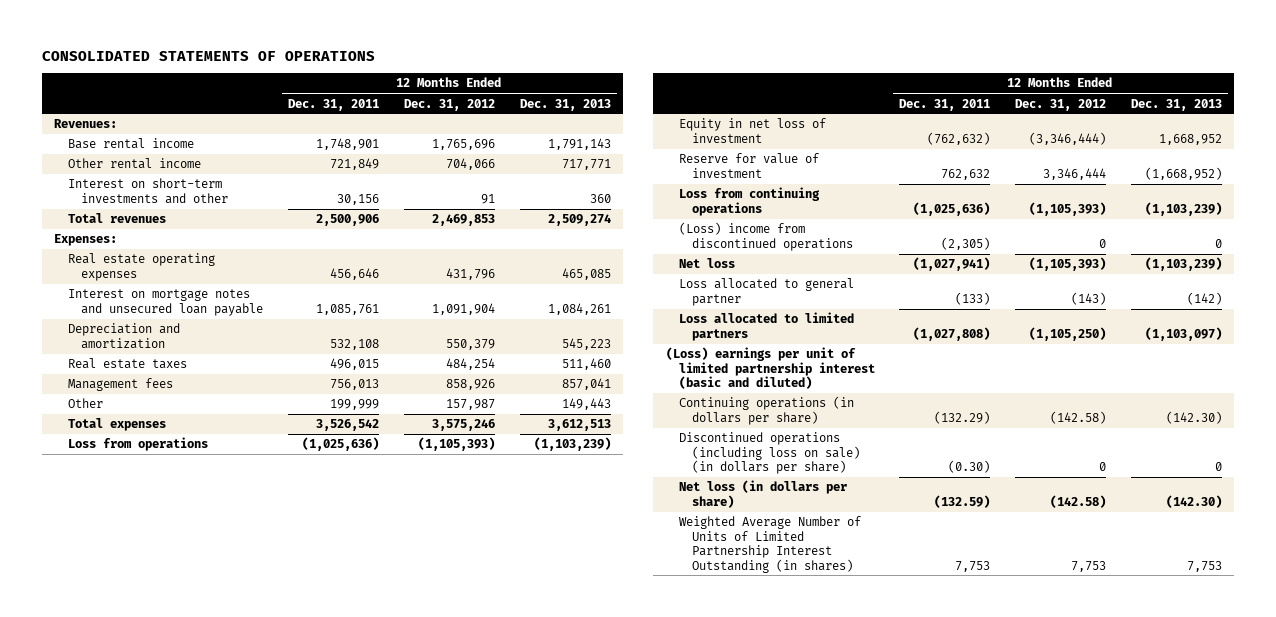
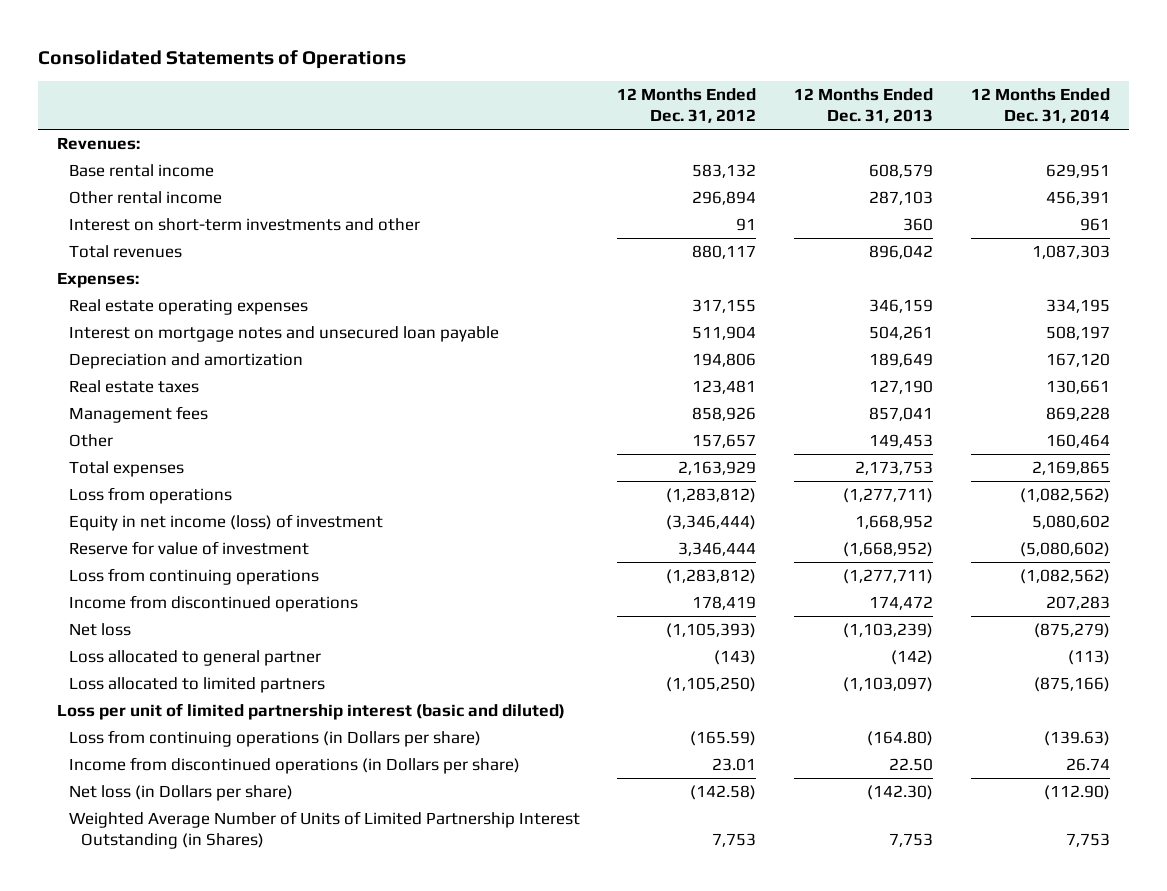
- CONSOLIDATED STATEMENTS OF OPERATIONS
+ Consolidated Statements of Operations
- | 12 Months Ended Dec. 31, 2011 | 12 Months Ended Dec. 31, 2012 | 12 Months Ended Dec. 31, 2013
+ | 12 Months Ended Dec. 31, 2012 | 12 Months Ended Dec. 31, 2013 | 12 Months Ended Dec. 31, 2014
- Base rental income | 1,748,901 | 1,765,696 | 1,791,143
- Other rental income | 721,849 | 704,066 | 717,771
+ Base rental income | 583,132 | 608,579 | 629,951
+ Other rental income | 296,894 | 287,103 | 456,391
- Total revenues | 2,500,906 | 2,469,853 | 2,509,274
+ Total revenues | 880,117 | 896,042 | 1,087,303
- Real estate operating expenses | 456,646 | 431,796 | 465,085
- Interest on mortgage notes and unsecured loan payable | 1,085,761 | 1,091,904 | 1,084,261
- Depreciation and amortization | 532,108 | 550,379 | 545,223
- Real estate taxes | 496,015 | 484,254 | 511,460
+ Real estate operating expenses | 317,155 | 346,159 | 334,195
+ Interest on mortgage notes and unsecured loan payable | 511,904 | 504,261 | 508,197
+ Depreciation and amortization | 194,806 | 189,649 | 167,120
+ Real estate taxes | 123,481 | 127,190 | 130,661
- Other | 199,999 | 157,987 | 149,443
- Total expenses | 3,526,542 | 3,575,246 | 3,612,513
- Loss from operations | (1,025,636) | (1,105,393) | (1,103,239)
- Equity in net loss of investment | (762,632) | (3,346,444) | 1,668,952
+ Other | 157,657 | 149,453 | 160,464
+ Total expenses | 2,163,929 | 2,173,753 | 2,169,865
+ Loss from operations | (1,283,812) | (1,277,711) | (1,082,562)
+ Equity in net income (loss) of investment | (3,346,444) | 1,668,952 | 5,080,602
- Loss from continuing operations | (1,025,636) | (1,105,393) | (1,103,239)
- (Loss) income from discontinued operations | (2,305) | 0 | 0
+ Loss from continuing operations | (1,283,812) | (1,277,711) | (1,082,562)
+ Income from discontinued operations | 178,419 | 174,472 | 207,283
- (Loss) earnings per unit of limited partnership interest (basic and diluted)
- Continuing operations (in dollars per share) | (132.29) | (142.58) | (142.30)
- Discontinued operations (including loss on sale) (in dollars per share) | (0.30) | 0 | 0
- Net loss (in dollars per share) | (132.59) | (142.58) | (142.30)
- Weighted Average Number of Units of Limited Partnership Interest Outstanding (in shares) | 7,753 | 7,753 | 7,753
+ Loss per unit of limited partnership interest (basic and diluted)
+ Loss from continuing operations (in Dollars per share) | (165.59) | (164.80) | (139.63)
+ Income from discontinued operations (in Dollars per share) | 23.01 | 22.50 | 26.74
+ Net loss (in Dollars per share) | (142.58) | (142.30) | (112.90)
+ Weighted Average Number of Units of Limited Partnership Interest Outstanding (in Shares) | 7,753 | 7,753 | 7,753

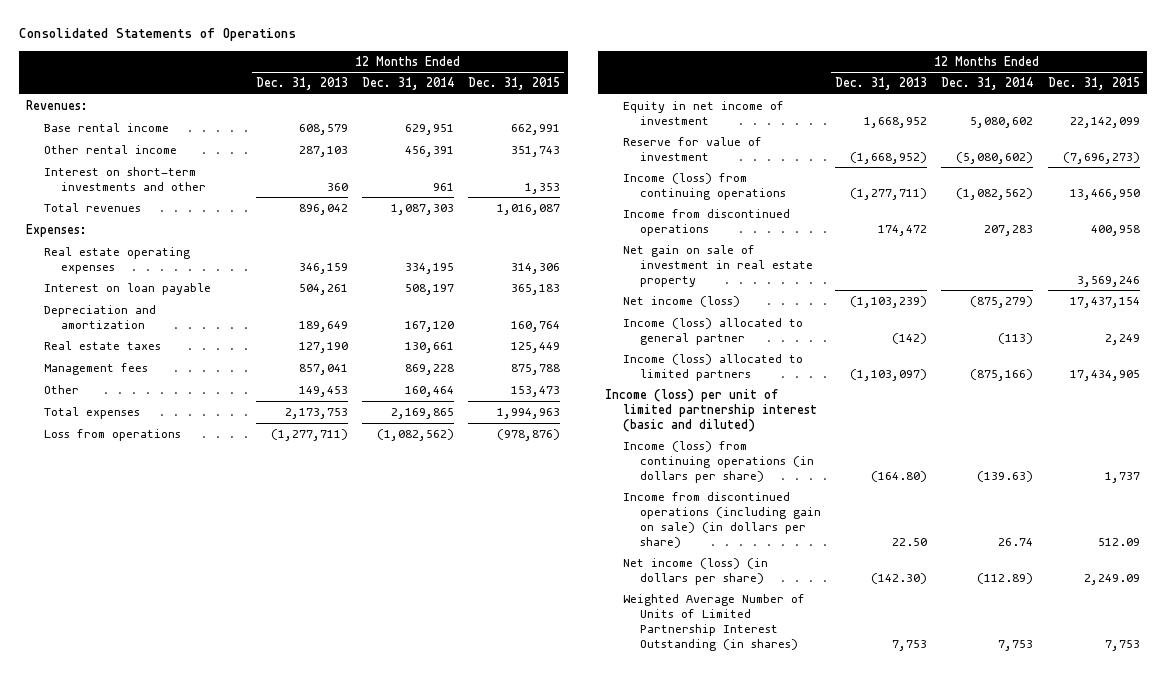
- | 12 Months Ended Dec. 31, 2012 | 12 Months Ended Dec. 31, 2013 | 12 Months Ended Dec. 31, 2014
+ | 12 Months Ended Dec. 31, 2013 | 12 Months Ended Dec. 31, 2014 | 12 Months Ended Dec. 31, 2015
- Interest on mortgage notes and unsecured loan payable | 511,904 | 504,261 | 508,197
+ Interest on loan payable | 504,261 | 508,197 | 365,183
- Equity in net income (loss) of investment | (3,346,444) | 1,668,952 | 5,080,602
+ Equity in net income of investment | 1,668,952 | 5,080,602 | 22,142,099
- Loss from continuing operations | (1,283,812) | (1,277,711) | (1,082,562)
+ Income (loss) from continuing operations | (1,277,711) | (1,082,562) | 13,466,950
- Net loss | (1,105,393) | (1,103,239) | (875,279)
- Loss allocated to general partner | (143) | (142) | (113)
- Loss allocated to limited partners | (1,105,250) | (1,103,097) | (875,166)
- Loss per unit of limited partnership interest (basic and diluted)
- Loss from continuing operations (in Dollars per share) | (165.59) | (164.80) | (139.63)
- Income from discontinued operations (in Dollars per share) | 23.01 | 22.50 | 26.74
- Net loss (in Dollars per share) | (142.58) | (142.30) | (112.90)
- Weighted Average Number of Units of Limited Partnership Interest Outstanding (in Shares) | 7,753 | 7,753 | 7,753
+ Net gain on sale of investment in real estate property | | | 3,569,246
+ Net income (loss) | (1,103,239) | (875,279) | 17,437,154
+ Income (loss) allocated to general partner | (142) | (113) | 2,249
+ Income (loss) allocated to limited partners | (1,103,097) | (875,166) | 17,434,905
+ Income (loss) per unit of limited partnership interest (basic and diluted)
+ Income (loss) from continuing operations (in dollars per share) | (164.80) | (139.63) | 1,737
+ Income from discontinued operations (including gain on sale) (in dollars per share) | 22.50 | 26.74 | 512.09
+ Net income (loss) (in dollars per share) | (142.30) | (112.89) | 2,249.09
+ Weighted Average Number of Units of Limited Partnership Interest Outstanding (in shares) | 7,753 | 7,753 | 7,753

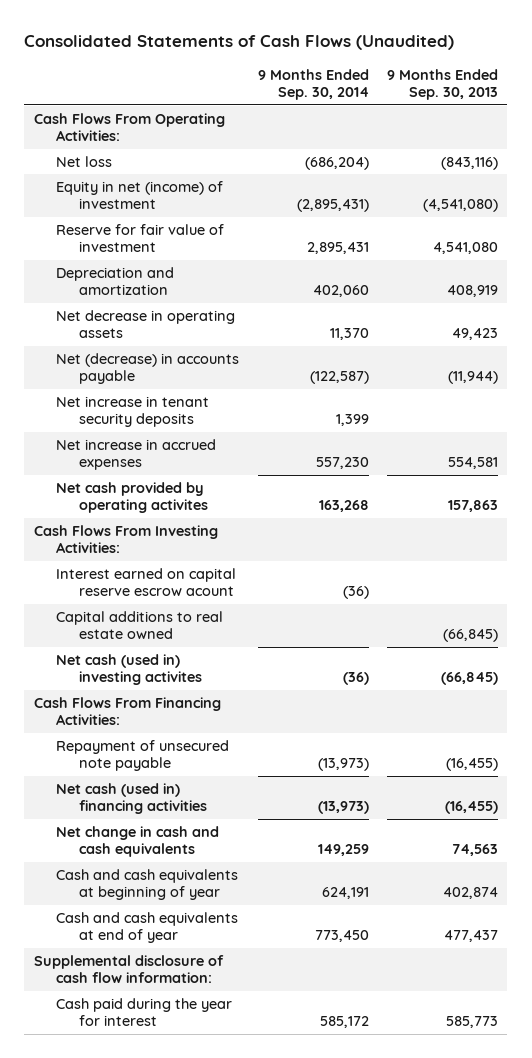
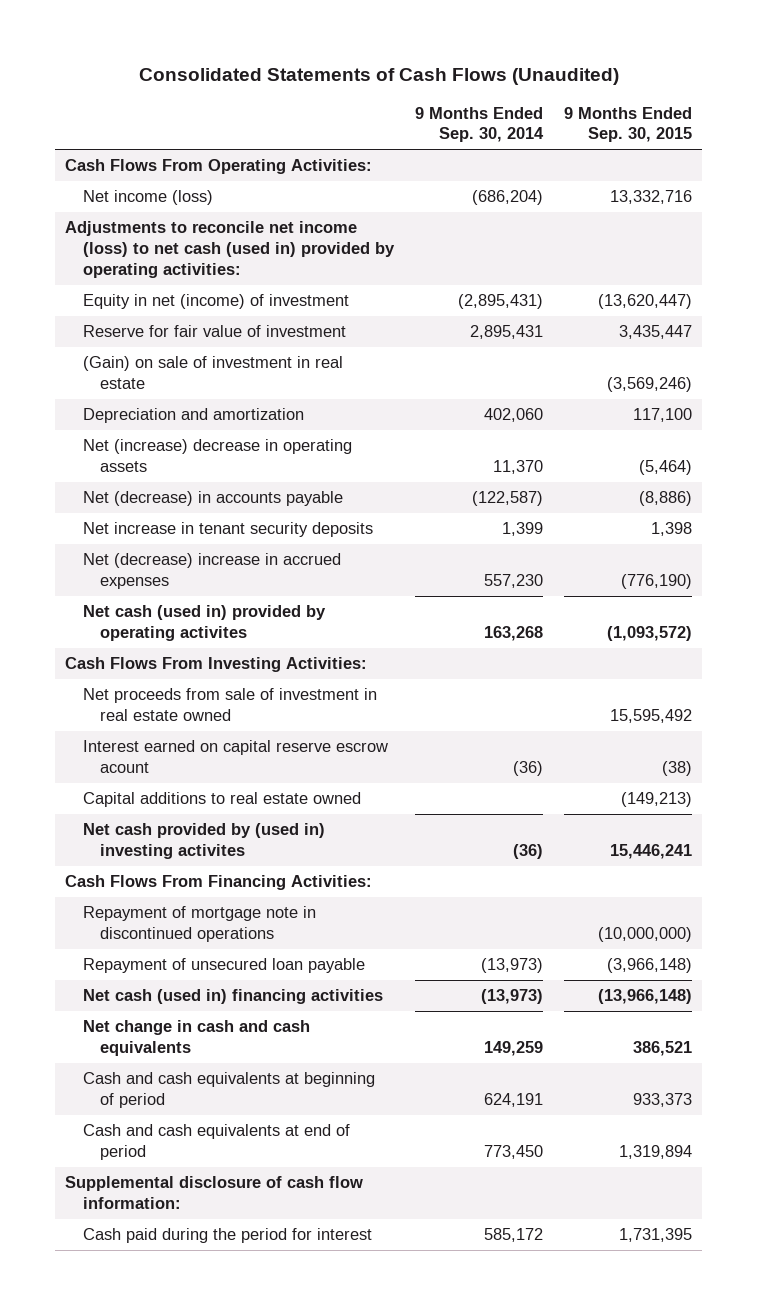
- | 9 Months Ended Sep. 30, 2014 | 9 Months Ended Sep. 30, 2013
+ | 9 Months Ended Sep. 30, 2014 | 9 Months Ended Sep. 30, 2015
- Net loss | (686,204) | (843,116)
+ Net income (loss) | (686,204) | 13,332,716
+ Adjustments to reconcile net income (loss) to net cash (used in) provided by operating activities:
+ (Gain) on sale of investment in real estate | | (3,569,246)
- Net decrease in operating assets | 11,370 | 49,423
+ Net (increase) decrease in operating assets | 11,370 | (5,464)
- Net increase in accrued expenses | 557,230 | 554,581
- Net cash provided by operating activites | 163,268 | 157,863
+ Net (decrease) increase in accrued expenses | 557,230 | (776,190)
+ Net cash (used in) provided by operating activites | 163,268 | (1,093,572)
+ Net proceeds from sale of investment in real estate owned | | 15,595,492
- Net cash (used in) investing activites | (36) | (66,845)
+ Net cash provided by (used in) investing activites | (36) | 15,446,241
- Repayment of unsecured note payable | (13,973) | (16,455)
+ Repayment of mortgage note in discontinued operations | | (10,000,000)
+ Repayment of unsecured loan payable | (13,973) | (3,966,148)
- Cash and cash equivalents at beginning of year | 624,191 | 402,874
- Cash and cash equivalents at end of year | 773,450 | 477,437
+ Cash and cash equivalents at beginning of period | 624,191 | 933,373
+ Cash and cash equivalents at end of period | 773,450 | 1,319,894
- Cash paid during the year for interest | 585,172 | 585,773
+ Cash paid during the period for interest | 585,172 | 1,731,395

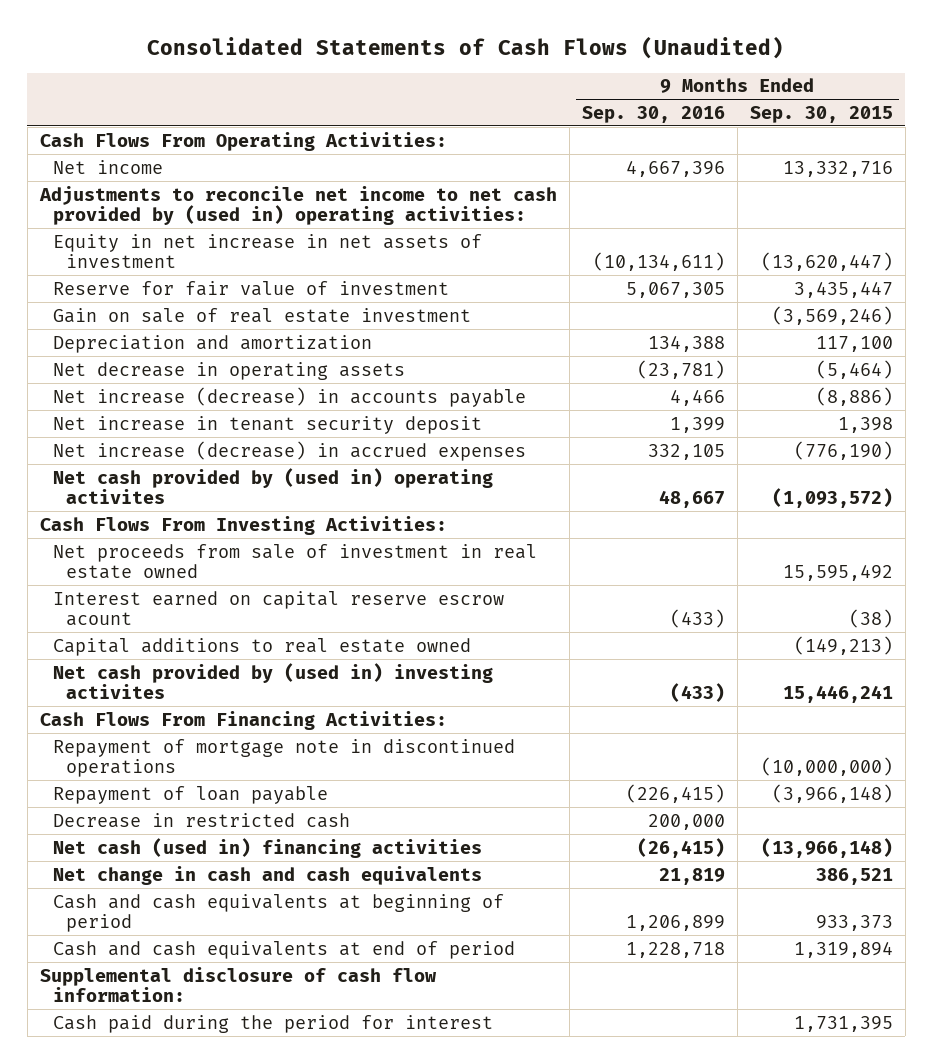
- | 9 Months Ended Sep. 30, 2014 | 9 Months Ended Sep. 30, 2015
+ | 9 Months Ended Sep. 30, 2016 | 9 Months Ended Sep. 30, 2015
- Net income (loss) | (686,204) | 13,332,716
- Adjustments to reconcile net income (loss) to net cash (used in) provided by operating activities:
- Equity in net (income) of investment | (2,895,431) | (13,620,447)
+ Net income | 4,667,396 | 13,332,716
+ Adjustments to reconcile net income to net cash provided by (used in) operating activities:
+ Equity in net increase in net assets of investment | (10,134,611) | (13,620,447)
- (Gain) on sale of investment in real estate | | (3,569,246)
+ Gain on sale of real estate investment | | (3,569,246)
- Net (increase) decrease in operating assets | 11,370 | (5,464)
- Net (decrease) in accounts payable | (122,587) | (8,886)
- Net increase in tenant security deposits | 1,399 | 1,398
- Net (decrease) increase in accrued expenses | 557,230 | (776,190)
- Net cash (used in) provided by operating activites | 163,268 | (1,093,572)
+ Net decrease in operating assets | (23,781) | (5,464)
+ Net increase (decrease) in accounts payable | 4,466 | (8,886)
+ Net increase in tenant security deposit | 1,399 | 1,398
+ Net increase (decrease) in accrued expenses | 332,105 | (776,190)
+ Net cash provided by (used in) operating activites | 48,667 | (1,093,572)
- Repayment of unsecured loan payable | (13,973) | (3,966,148)
+ Repayment of loan payable | (226,415) | (3,966,148)
+ Decrease in restricted cash | 200,000 |

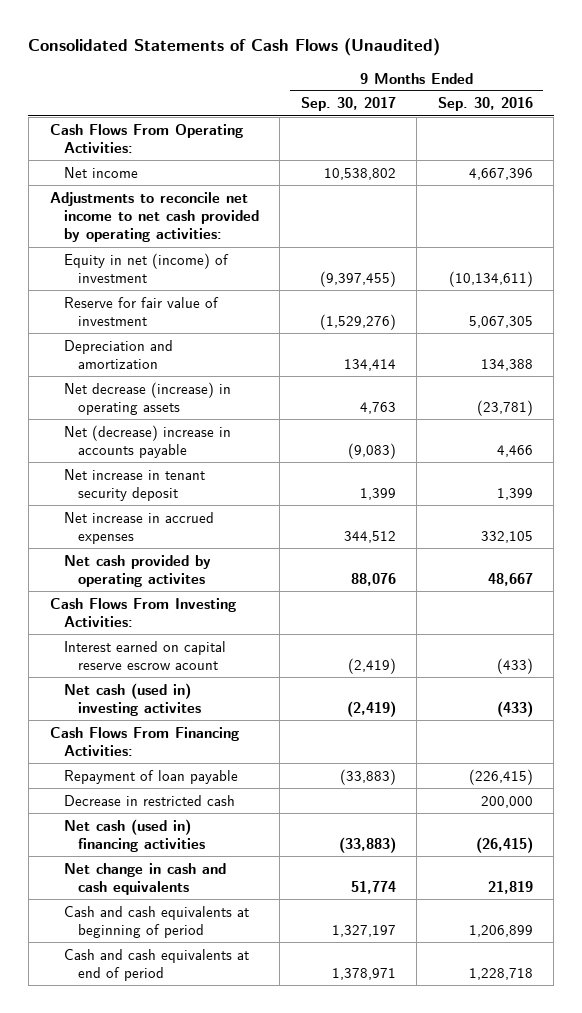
- | 9 Months Ended Sep. 30, 2016 | 9 Months Ended Sep. 30, 2015
+ | 9 Months Ended Sep. 30, 2017 | 9 Months Ended Sep. 30, 2016
- Adjustments to reconcile net income to net cash provided by (used in) operating activities:
- Equity in net increase in net assets of investment | (10,134,611) | (13,620,447)
+ Adjustments to reconcile net income to net cash provided by operating activities:
+ Equity in net (income) of investment | (9,397,455) | (10,134,611)
- Gain on sale of real estate investment | | (3,569,246)
- Net decrease in operating assets | (23,781) | (5,464)
- Net increase (decrease) in accounts payable | 4,466 | (8,886)
+ Net decrease (increase) in operating assets | 4,763 | (23,781)
+ Net (decrease) increase in accounts payable | (9,083) | 4,466
- Net increase (decrease) in accrued expenses | 332,105 | (776,190)
- Net cash provided by (used in) operating activites | 48,667 | (1,093,572)
+ Net increase in accrued expenses | 344,512 | 332,105
+ Net cash provided by operating activites | 88,076 | 48,667
- Net proceeds from sale of investment in real estate owned | | 15,595,492
- Capital additions to real estate owned | | (149,213)
- Net cash provided by (used in) investing activites | (433) | 15,446,241
+ Net cash (used in) investing activites | (2,419) | (433)
- Repayment of mortgage note in discontinued operations | | (10,000,000)
- Supplemental disclosure of cash flow information:
- Cash paid during the period for interest | | 1,731,395

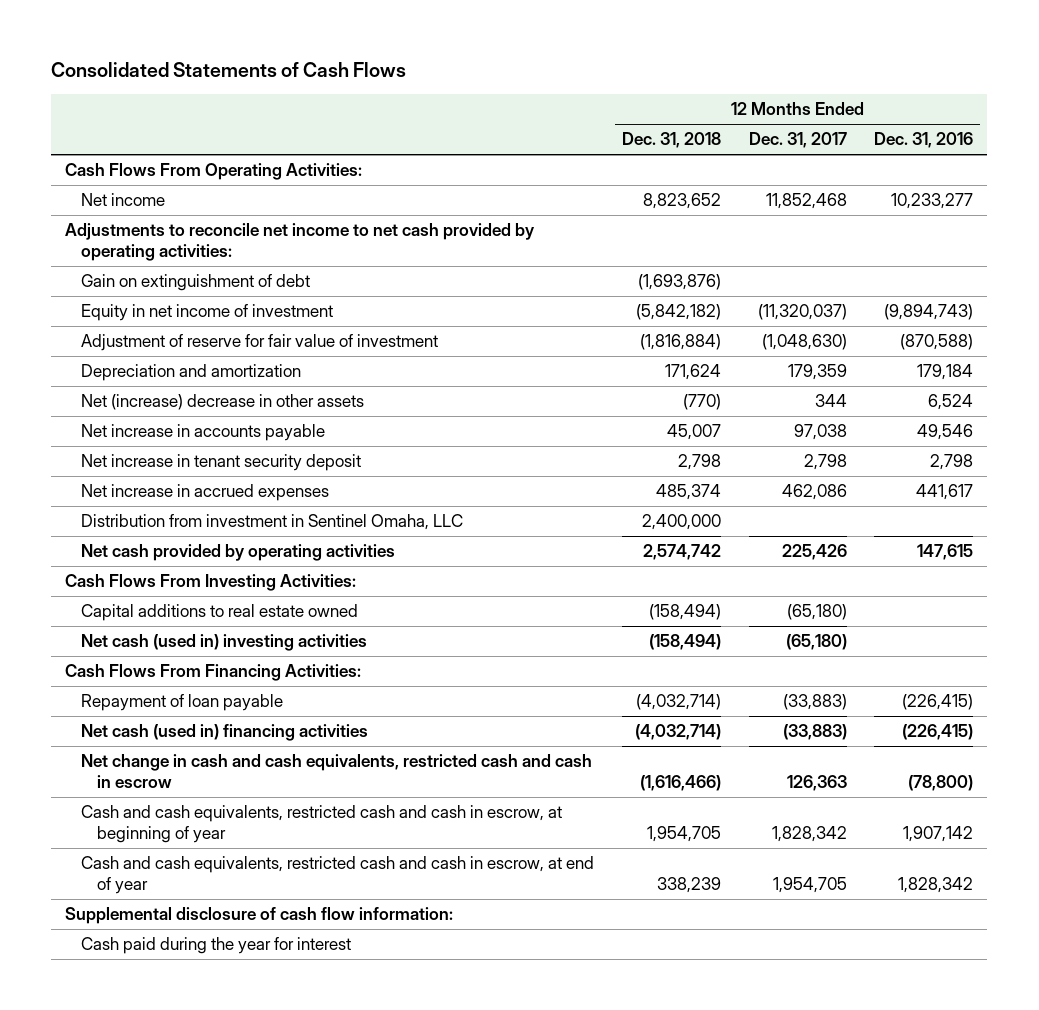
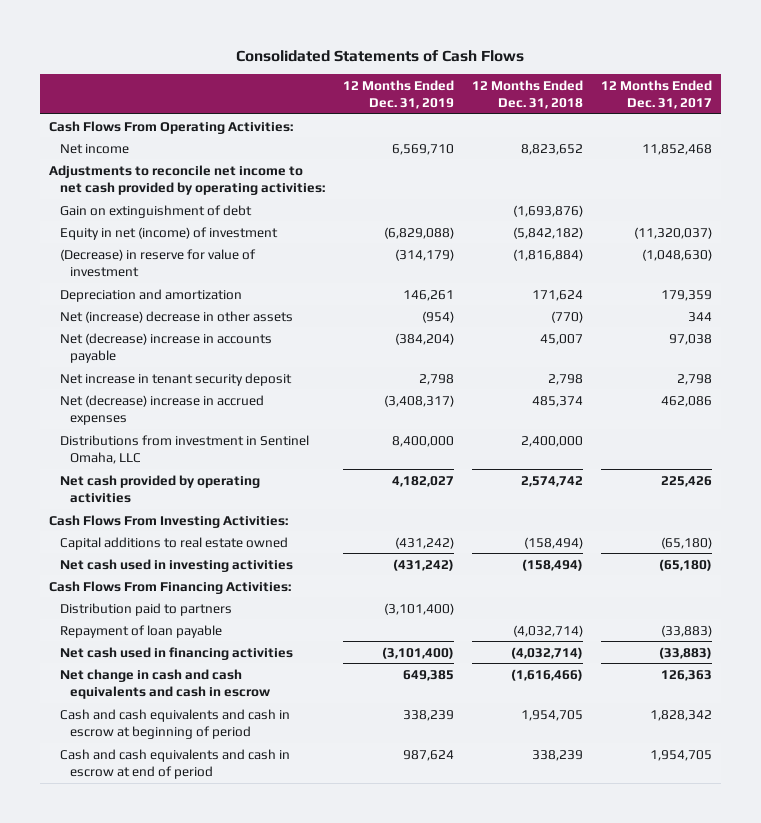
- | 12 Months Ended Dec. 31, 2018 | 12 Months Ended Dec. 31, 2017 | 12 Months Ended Dec. 31, 2016
+ | 12 Months Ended Dec. 31, 2019 | 12 Months Ended Dec. 31, 2018 | 12 Months Ended Dec. 31, 2017
- Equity in net income of investment | (5,842,182) | (11,320,037) | (9,894,743)
- Adjustment of reserve for fair value of investment | (1,816,884) | (1,048,630) | (870,588)
+ Equity in net (income) of investment | (6,829,088) | (5,842,182) | (11,320,037)
+ (Decrease) in reserve for value of investment | (314,179) | (1,816,884) | (1,048,630)
- Net increase in accounts payable | 45,007 | 97,038 | 49,546
+ Net (decrease) increase in accounts payable | (384,204) | 45,007 | 97,038
- Net increase in accrued expenses | 485,374 | 462,086 | 441,617
- Distribution from investment in Sentinel Omaha, LLC | 2,400,000 | |
+ Net (decrease) increase in accrued expenses | (3,408,317) | 485,374 | 462,086
+ Distributions from investment in Sentinel Omaha, LLC | 8,400,000 | 2,400,000 |
- Net cash (used in) investing activities | (158,494) | (65,180) |
+ Net cash used in investing activities | (431,242) | (158,494) | (65,180)
+ Distribution paid to partners | (3,101,400) | |
- Net cash (used in) financing activities | (4,032,714) | (33,883) | (226,415)
- Net change in cash and cash equivalents, restricted cash and cash in escrow | (1,616,466) | 126,363 | (78,800)
- Cash and cash equivalents, restricted cash and cash in escrow, at beginning of year | 1,954,705 | 1,828,342 | 1,907,142
- Cash and cash equivalents, restricted cash and cash in escrow, at end of year | 338,239 | 1,954,705 | 1,828,342
- Supplemental disclosure of cash flow information:
- Cash paid during the year for interest
+ Net cash used in financing activities | (3,101,400) | (4,032,714) | (33,883)
+ Net change in cash and cash equivalents and cash in escrow | 649,385 | (1,616,466) | 126,363
+ Cash and cash equivalents and cash in escrow at beginning of period | 338,239 | 1,954,705 | 1,828,342
+ Cash and cash equivalents and cash in escrow at end of period | 987,624 | 338,239 | 1,954,705

